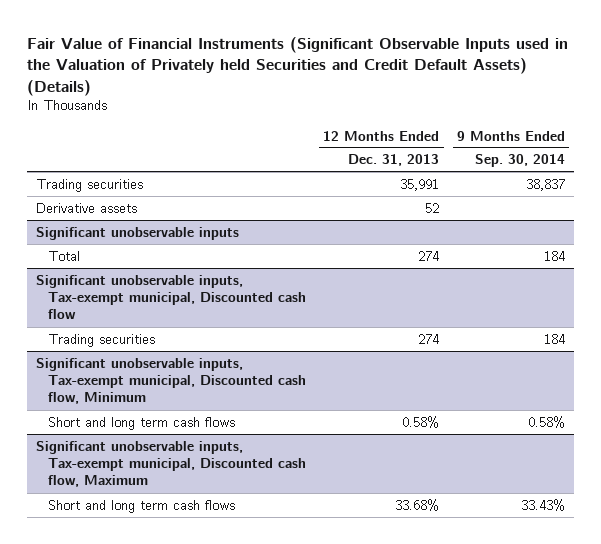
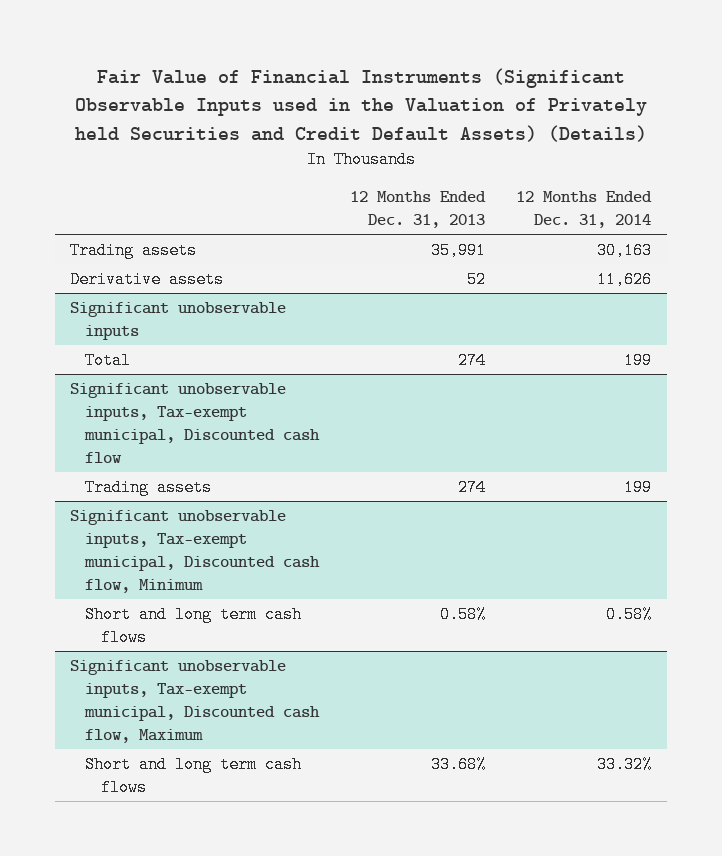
- | 12 Months Ended Dec. 31, 2013 | 9 Months Ended Sep. 30, 2014
+ | 12 Months Ended Dec. 31, 2013 | 12 Months Ended Dec. 31, 2014
- Trading securities | 35,991 | 38,837
+ Trading assets | 35,991 | 30,163
@ Significant unobservable inputs, Tax-exempt municipal, Discounted cash flow
- Trading securities | 274 | 184
+ Trading assets | 274 | 199

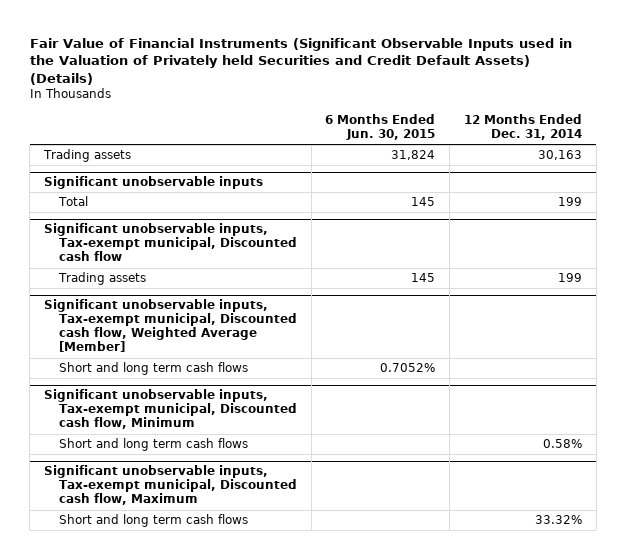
- | 12 Months Ended Dec. 31, 2013 | 12 Months Ended Dec. 31, 2014
+ | 6 Months Ended Jun. 30, 2015 | 12 Months Ended Dec. 31, 2014
- Derivative assets | 52 | 11,626
+ Significant unobservable inputs, Tax-exempt municipal, Discounted cash flow, Weighted Average [Member]
+ Short and long term cash flows | 0.7052% |

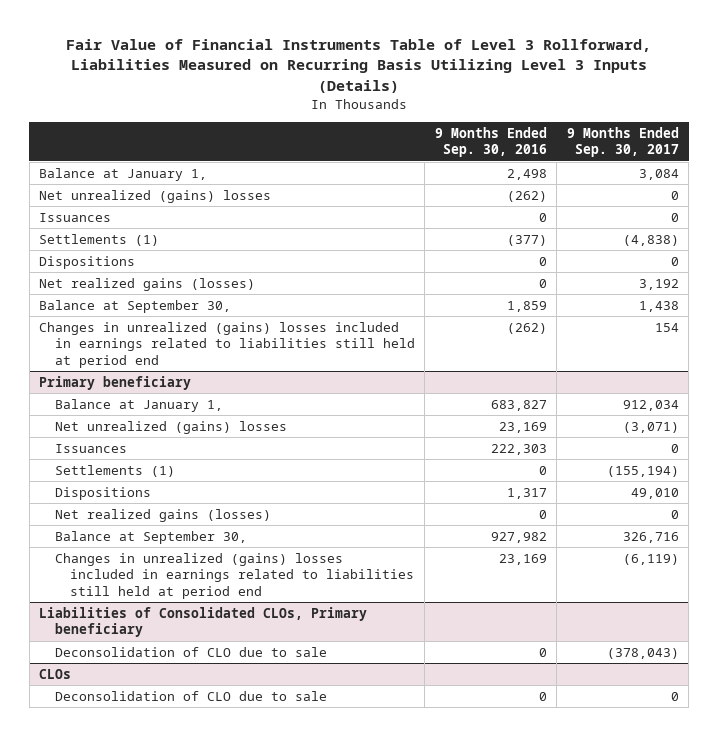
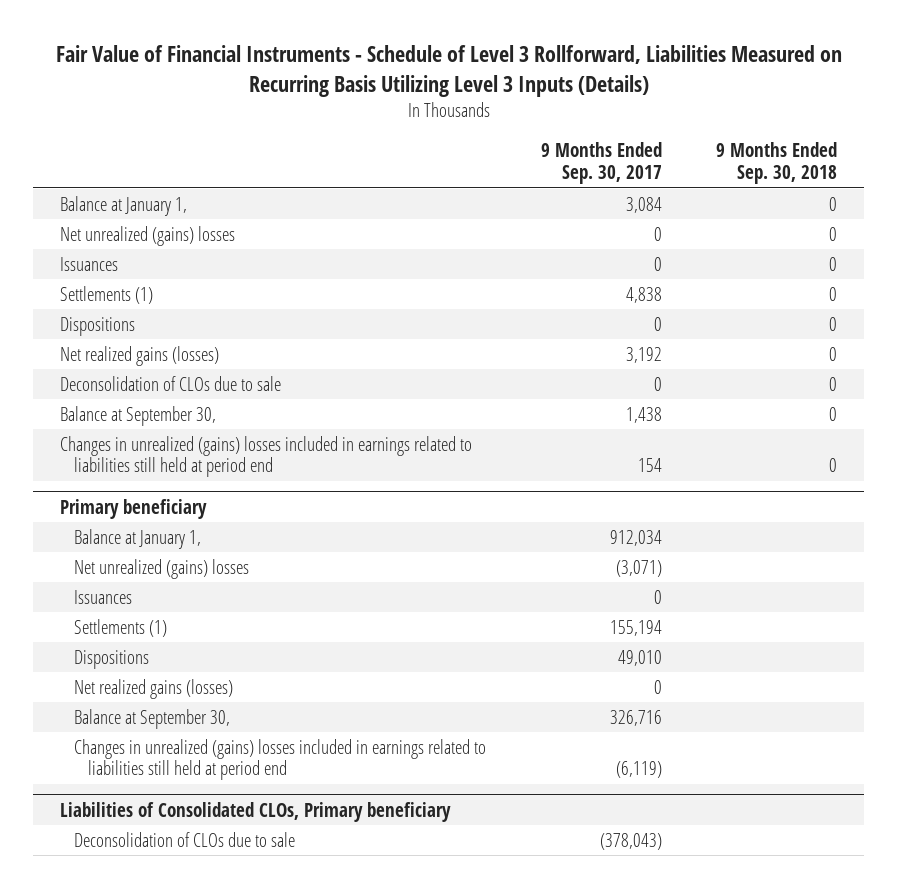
- Fair Value of Financial Instruments Table of Level 3 Rollforward, Liabilities Measured on Recurring Basis Utilizing Level 3 Inputs (Details)
+ Fair Value of Financial Instruments - Schedule of Level 3 Rollforward, Liabilities Measured on Recurring Basis Utilizing Level 3 Inputs (Details)
- | 9 Months Ended Sep. 30, 2016 | 9 Months Ended Sep. 30, 2017
+ | 9 Months Ended Sep. 30, 2017 | 9 Months Ended Sep. 30, 2018
- Settlements (1) | (377) | (4,838)
+ Settlements (1) | 4,838 | 0
+ Deconsolidation of CLOs due to sale | 0 | 0
@ Primary beneficiary
- Settlements (1) | 0 | (155,194)
+ Settlements (1) | 155,194 |
@ Liabilities of Consolidated CLOs, Primary beneficiary
- Deconsolidation of CLO due to sale | 0 | (378,043)
- CLOs
- Deconsolidation of CLO due to sale | 0 | 0
@ Liabilities of Consolidated CLOs, Primary beneficiary
+ Deconsolidation of CLOs due to sale | (378,043) |

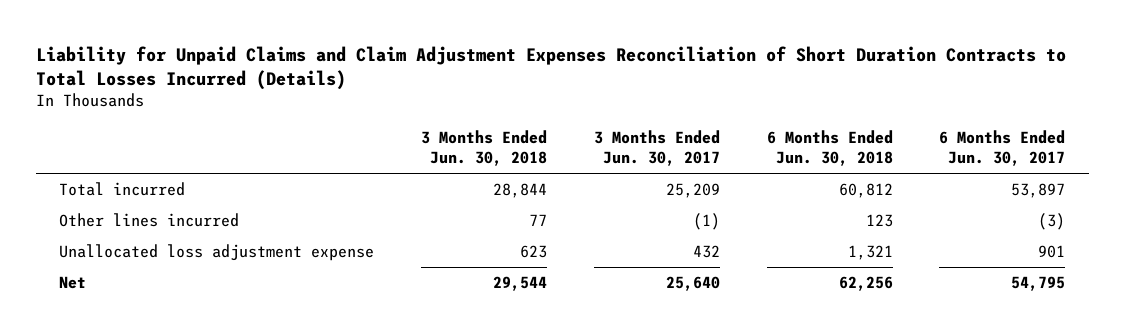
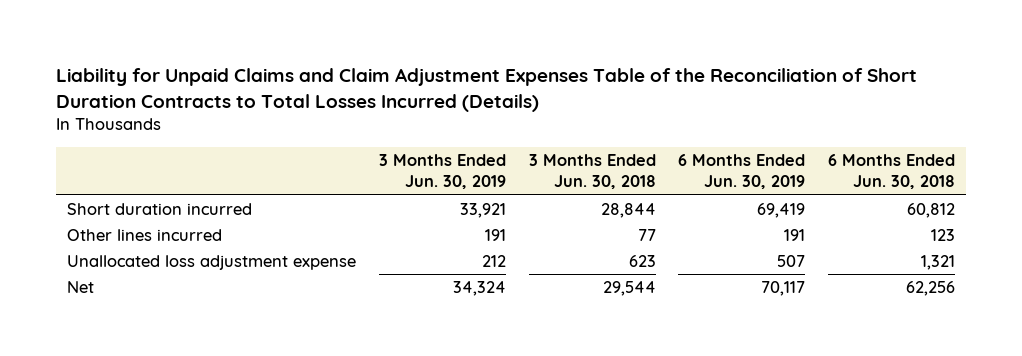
- Liability for Unpaid Claims and Claim Adjustment Expenses Reconciliation of Short Duration Contracts to Total Losses Incurred (Details)
+ Liability for Unpaid Claims and Claim Adjustment Expenses Table of the Reconciliation of Short Duration Contracts to Total Losses Incurred (Details)
- | 3 Months Ended Jun. 30, 2018 | 3 Months Ended Jun. 30, 2017 | 6 Months Ended Jun. 30, 2018 | 6 Months Ended Jun. 30, 2017
+ | 3 Months Ended Jun. 30, 2019 | 3 Months Ended Jun. 30, 2018 | 6 Months Ended Jun. 30, 2019 | 6 Months Ended Jun. 30, 2018
- Total incurred | 28,844 | 25,209 | 60,812 | 53,897
+ Short duration incurred | 33,921 | 28,844 | 69,419 | 60,812

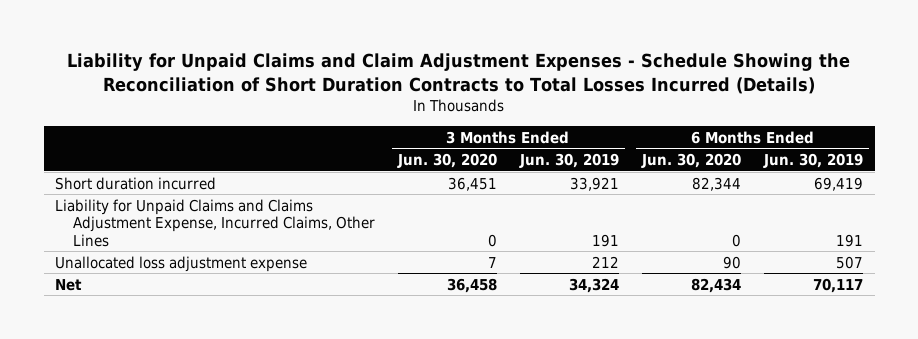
- Liability for Unpaid Claims and Claim Adjustment Expenses Table of the Reconciliation of Short Duration Contracts to Total Losses Incurred (Details)
+ Liability for Unpaid Claims and Claim Adjustment Expenses - Schedule Showing the Reconciliation of Short Duration Contracts to Total Losses Incurred (Details)
- | 3 Months Ended Jun. 30, 2019 | 3 Months Ended Jun. 30, 2018 | 6 Months Ended Jun. 30, 2019 | 6 Months Ended Jun. 30, 2018
+ | 3 Months Ended Jun. 30, 2020 | 3 Months Ended Jun. 30, 2019 | 6 Months Ended Jun. 30, 2020 | 6 Months Ended Jun. 30, 2019
- Other lines incurred | 191 | 77 | 191 | 123
+ Liability for Unpaid Claims and Claims Adjustment Expense, Incurred Claims, Other Lines | 0 | 191 | 0 | 191

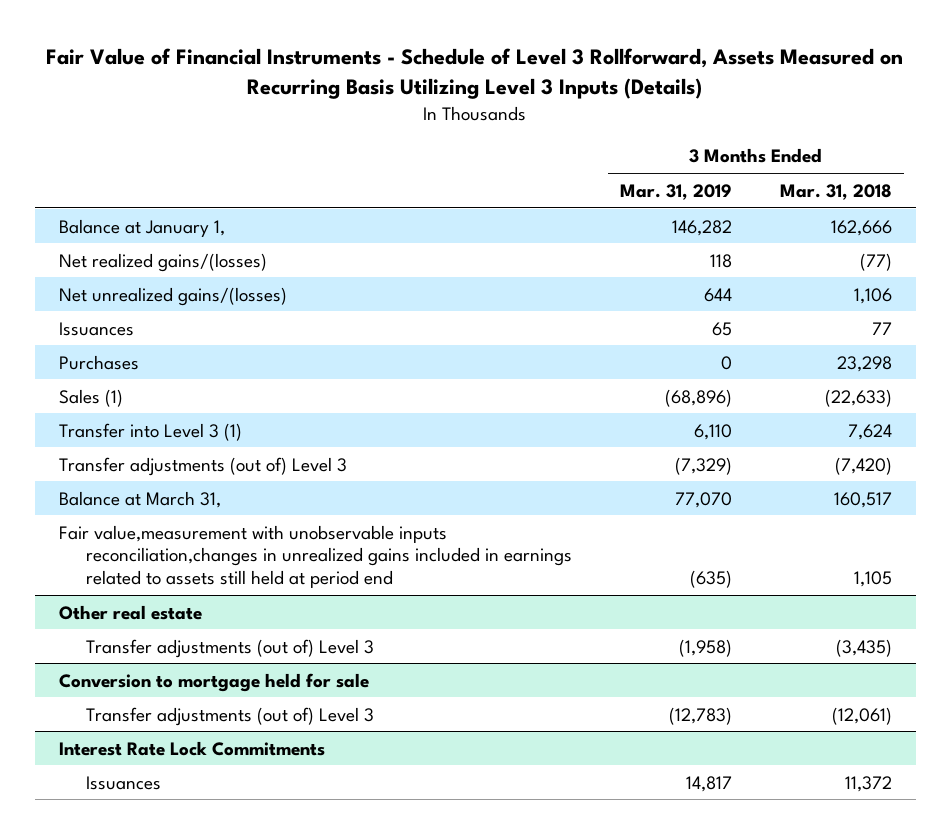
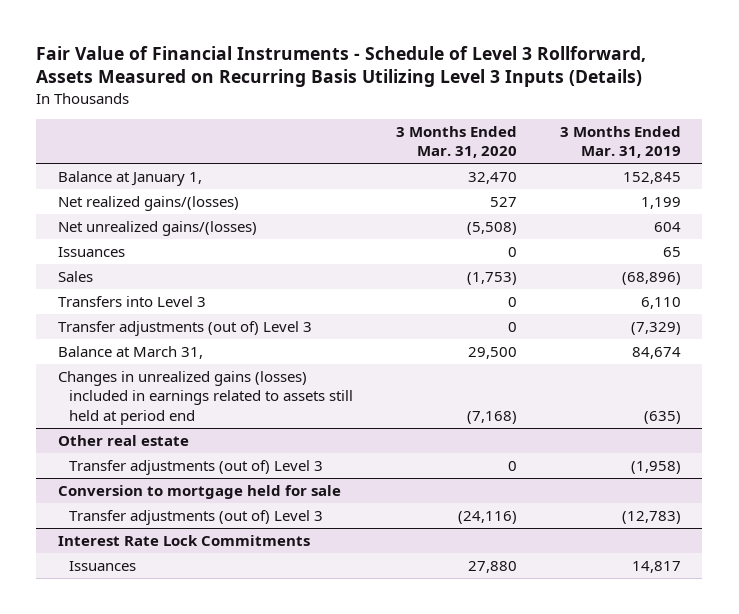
- | 3 Months Ended Mar. 31, 2019 | 3 Months Ended Mar. 31, 2018
+ | 3 Months Ended Mar. 31, 2020 | 3 Months Ended Mar. 31, 2019
- Balance at January 1, | 146,282 | 162,666
- Net realized gains/(losses) | 118 | (77)
- Net unrealized gains/(losses) | 644 | 1,106
+ Balance at January 1, | 32,470 | 152,845
+ Net realized gains/(losses) | 527 | 1,199
+ Net unrealized gains/(losses) | (5,508) | 604
- Purchases | 0 | 23,298
- Sales (1) | (68,896) | (22,633)
- Transfer into Level 3 (1) | 6,110 | 7,624
+ Sales | (1,753) | (68,896)
+ Transfers into Level 3 | 0 | 6,110
- Balance at March 31, | 77,070 | 160,517
- Fair value,measurement with unobservable inputs reconciliation,changes in unrealized gains included in earnings related to assets still held at period end | (635) | 1,105
+ Balance at March 31, | 29,500 | 84,674
+ Changes in unrealized gains (losses) included in earnings related to assets still held at period end | (7,168) | (635)

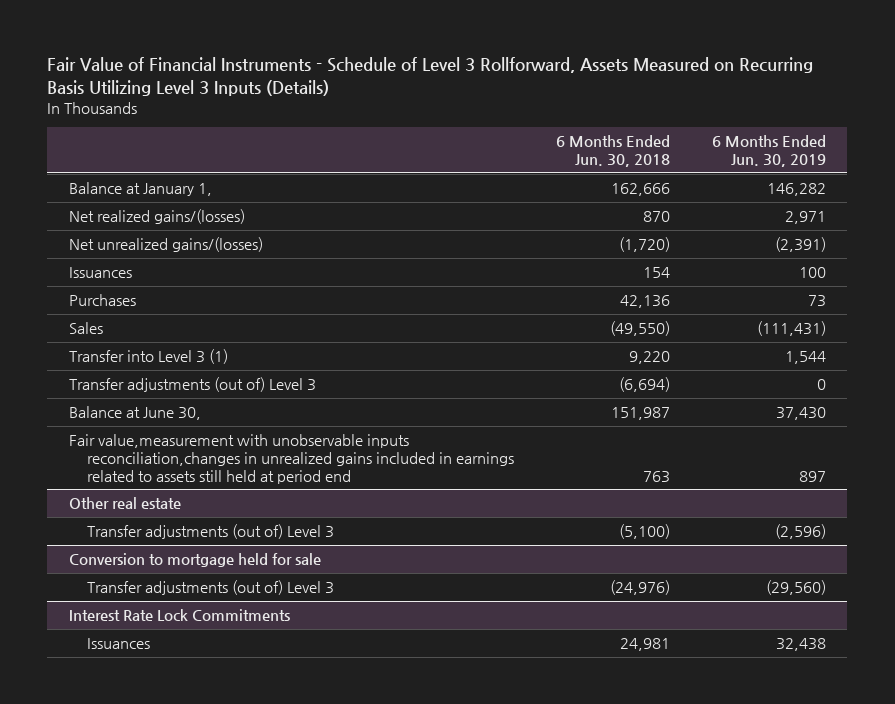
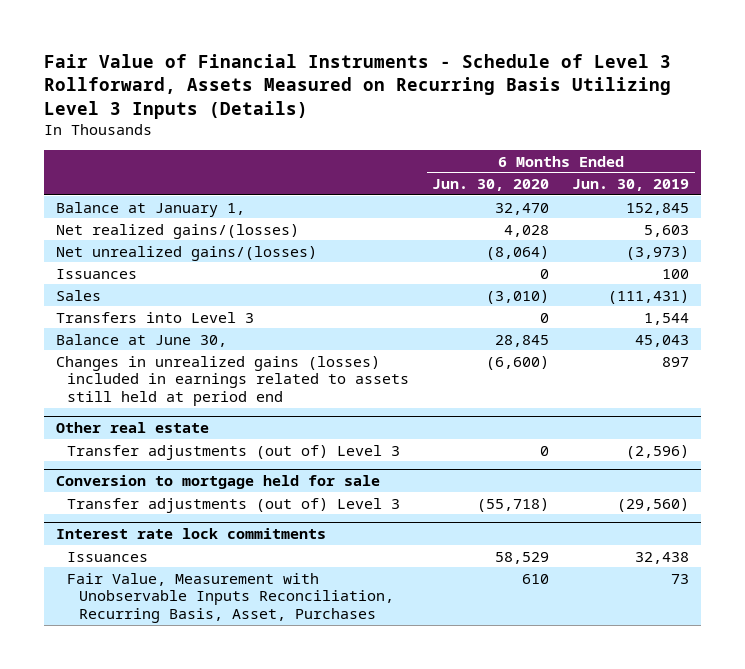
- | 6 Months Ended Jun. 30, 2018 | 6 Months Ended Jun. 30, 2019
+ | 6 Months Ended Jun. 30, 2020 | 6 Months Ended Jun. 30, 2019
- Balance at January 1, | 162,666 | 146,282
- Net realized gains/(losses) | 870 | 2,971
- Net unrealized gains/(losses) | (1,720) | (2,391)
+ Balance at January 1, | 32,470 | 152,845
+ Net realized gains/(losses) | 4,028 | 5,603
+ Net unrealized gains/(losses) | (8,064) | (3,973)
- Purchases | 42,136 | 73
- Transfer into Level 3 (1) | 9,220 | 1,544
- Transfer adjustments (out of) Level 3 | (6,694) | 0
- Balance at June 30, | 151,987 | 37,430
- Fair value,measurement with unobservable inputs reconciliation,changes in unrealized gains included in earnings related to assets still held at period end | 763 | 897
+ Transfers into Level 3 | 0 | 1,544
+ Balance at June 30, | 28,845 | 45,043
+ Changes in unrealized gains (losses) included in earnings related to assets still held at period end | (6,600) | 897
- Interest Rate Lock Commitments
+ Interest rate lock commitments
+ Fair Value, Measurement with Unobservable Inputs Reconciliation, Recurring Basis, Asset, Purchases | 610 | 73

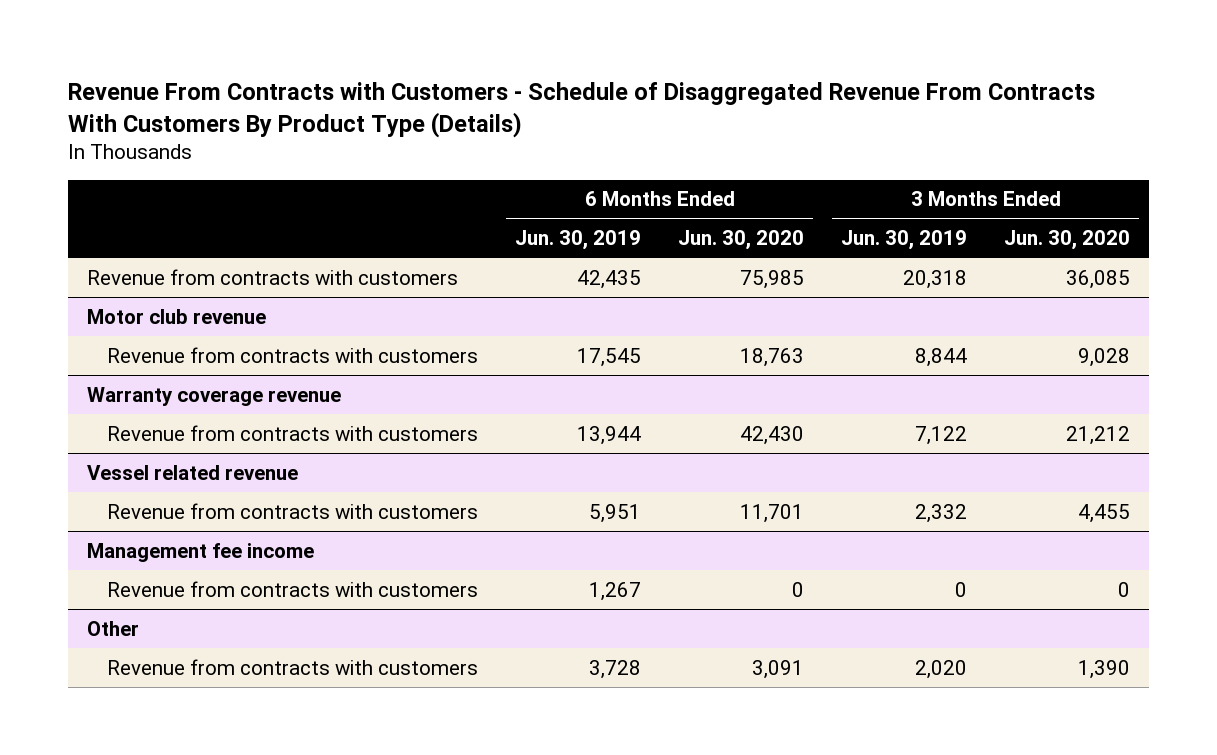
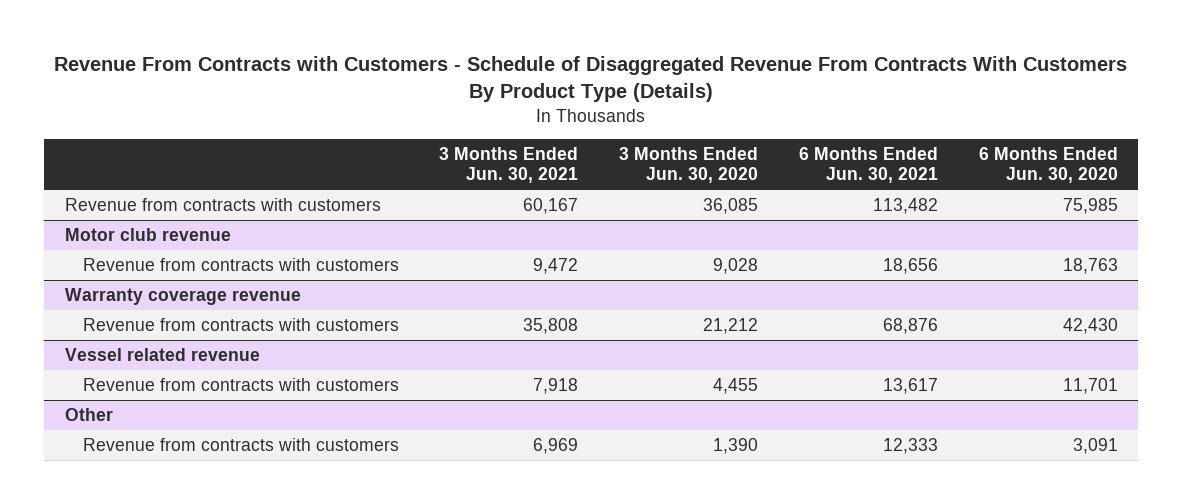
- | 6 Months Ended Jun. 30, 2019 | 6 Months Ended Jun. 30, 2020 | 3 Months Ended Jun. 30, 2019 | 3 Months Ended Jun. 30, 2020
+ | 3 Months Ended Jun. 30, 2021 | 3 Months Ended Jun. 30, 2020 | 6 Months Ended Jun. 30, 2021 | 6 Months Ended Jun. 30, 2020
- Management fee income
- Revenue from contracts with customers | 1,267 | 0 | 0 | 0

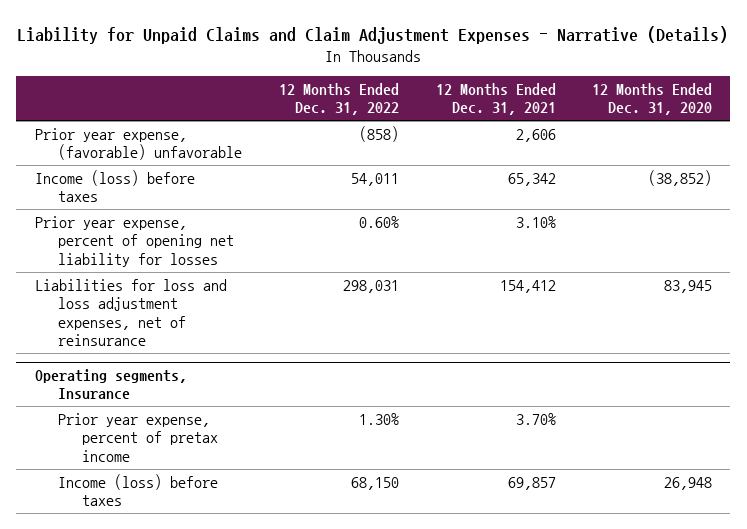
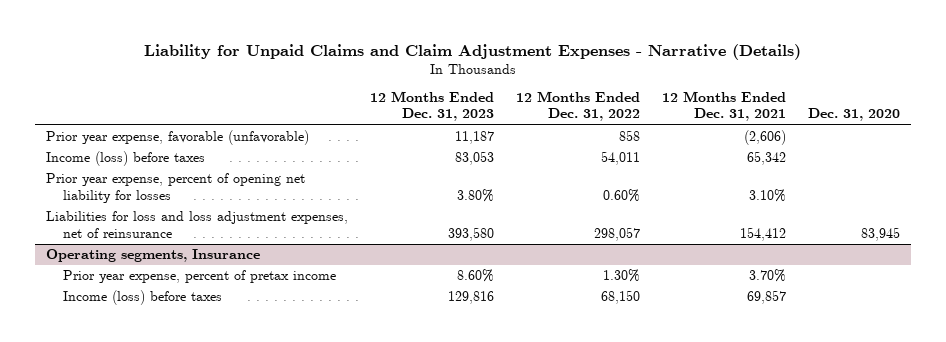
- | 12 Months Ended Dec. 31, 2022 | 12 Months Ended Dec. 31, 2021 | 12 Months Ended Dec. 31, 2020
+ | 12 Months Ended Dec. 31, 2023 | 12 Months Ended Dec. 31, 2022 | 12 Months Ended Dec. 31, 2021 | Dec. 31, 2020
- Prior year expense, (favorable) unfavorable | (858) | 2,606 |
+ Prior year expense, favorable (unfavorable) | 11,187 | 858 | (2,606) |
- Liabilities for loss and loss adjustment expenses, net of reinsurance | 298,031 | 154,412 | 83,945
+ Liabilities for loss and loss adjustment expenses, net of reinsurance | 393,580 | 298,057 | 154,412 | 83,945

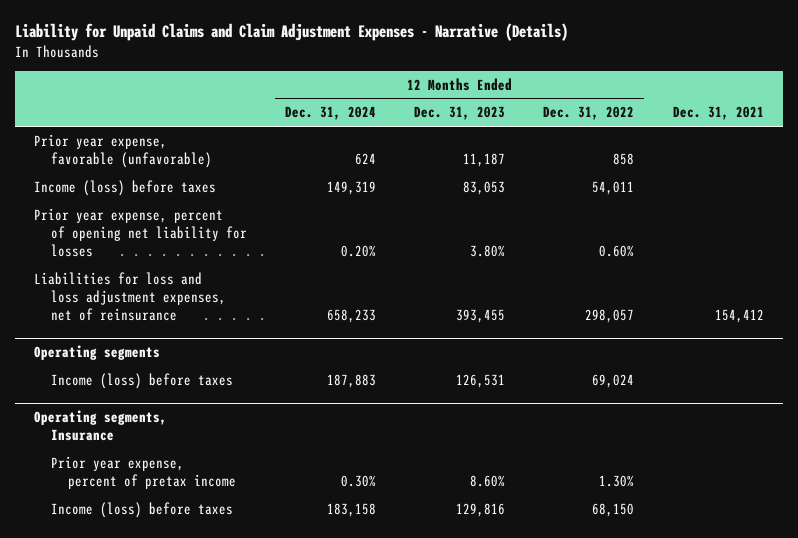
- | 12 Months Ended Dec. 31, 2023 | 12 Months Ended Dec. 31, 2022 | 12 Months Ended Dec. 31, 2021 | Dec. 31, 2020
+ | 12 Months Ended Dec. 31, 2024 | 12 Months Ended Dec. 31, 2023 | 12 Months Ended Dec. 31, 2022 | Dec. 31, 2021
- Liabilities for loss and loss adjustment expenses, net of reinsurance | 393,580 | 298,057 | 154,412 | 83,945
+ Liabilities for loss and loss adjustment expenses, net of reinsurance | 658,233 | 393,455 | 298,057 | 154,412
+ Operating segments
+ Income (loss) before taxes | 187,883 | 126,531 | 69,024 |

